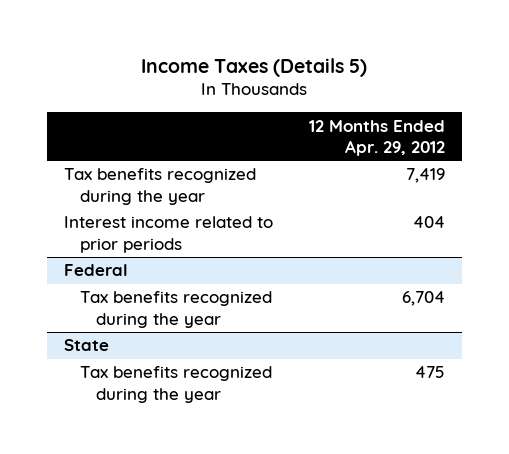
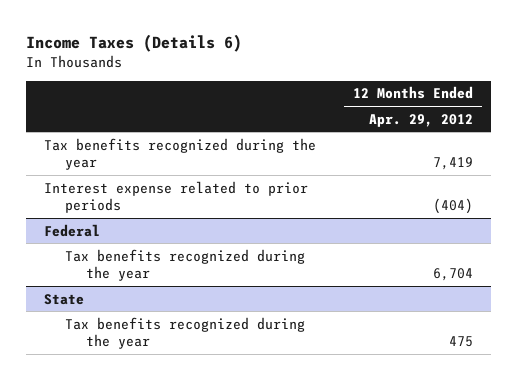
- Income Taxes (Details 5)
+ Income Taxes (Details 6)
- Interest income related to prior periods | 404
+ Interest expense related to prior periods | (404)

